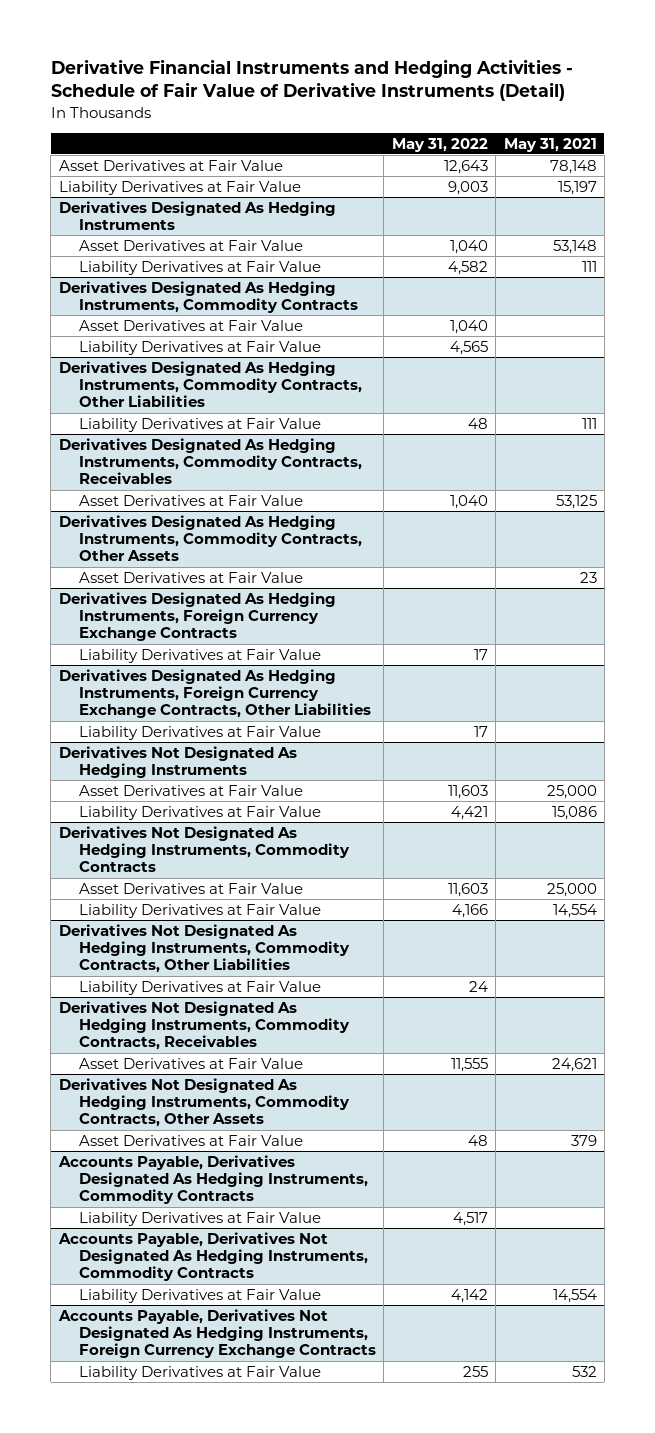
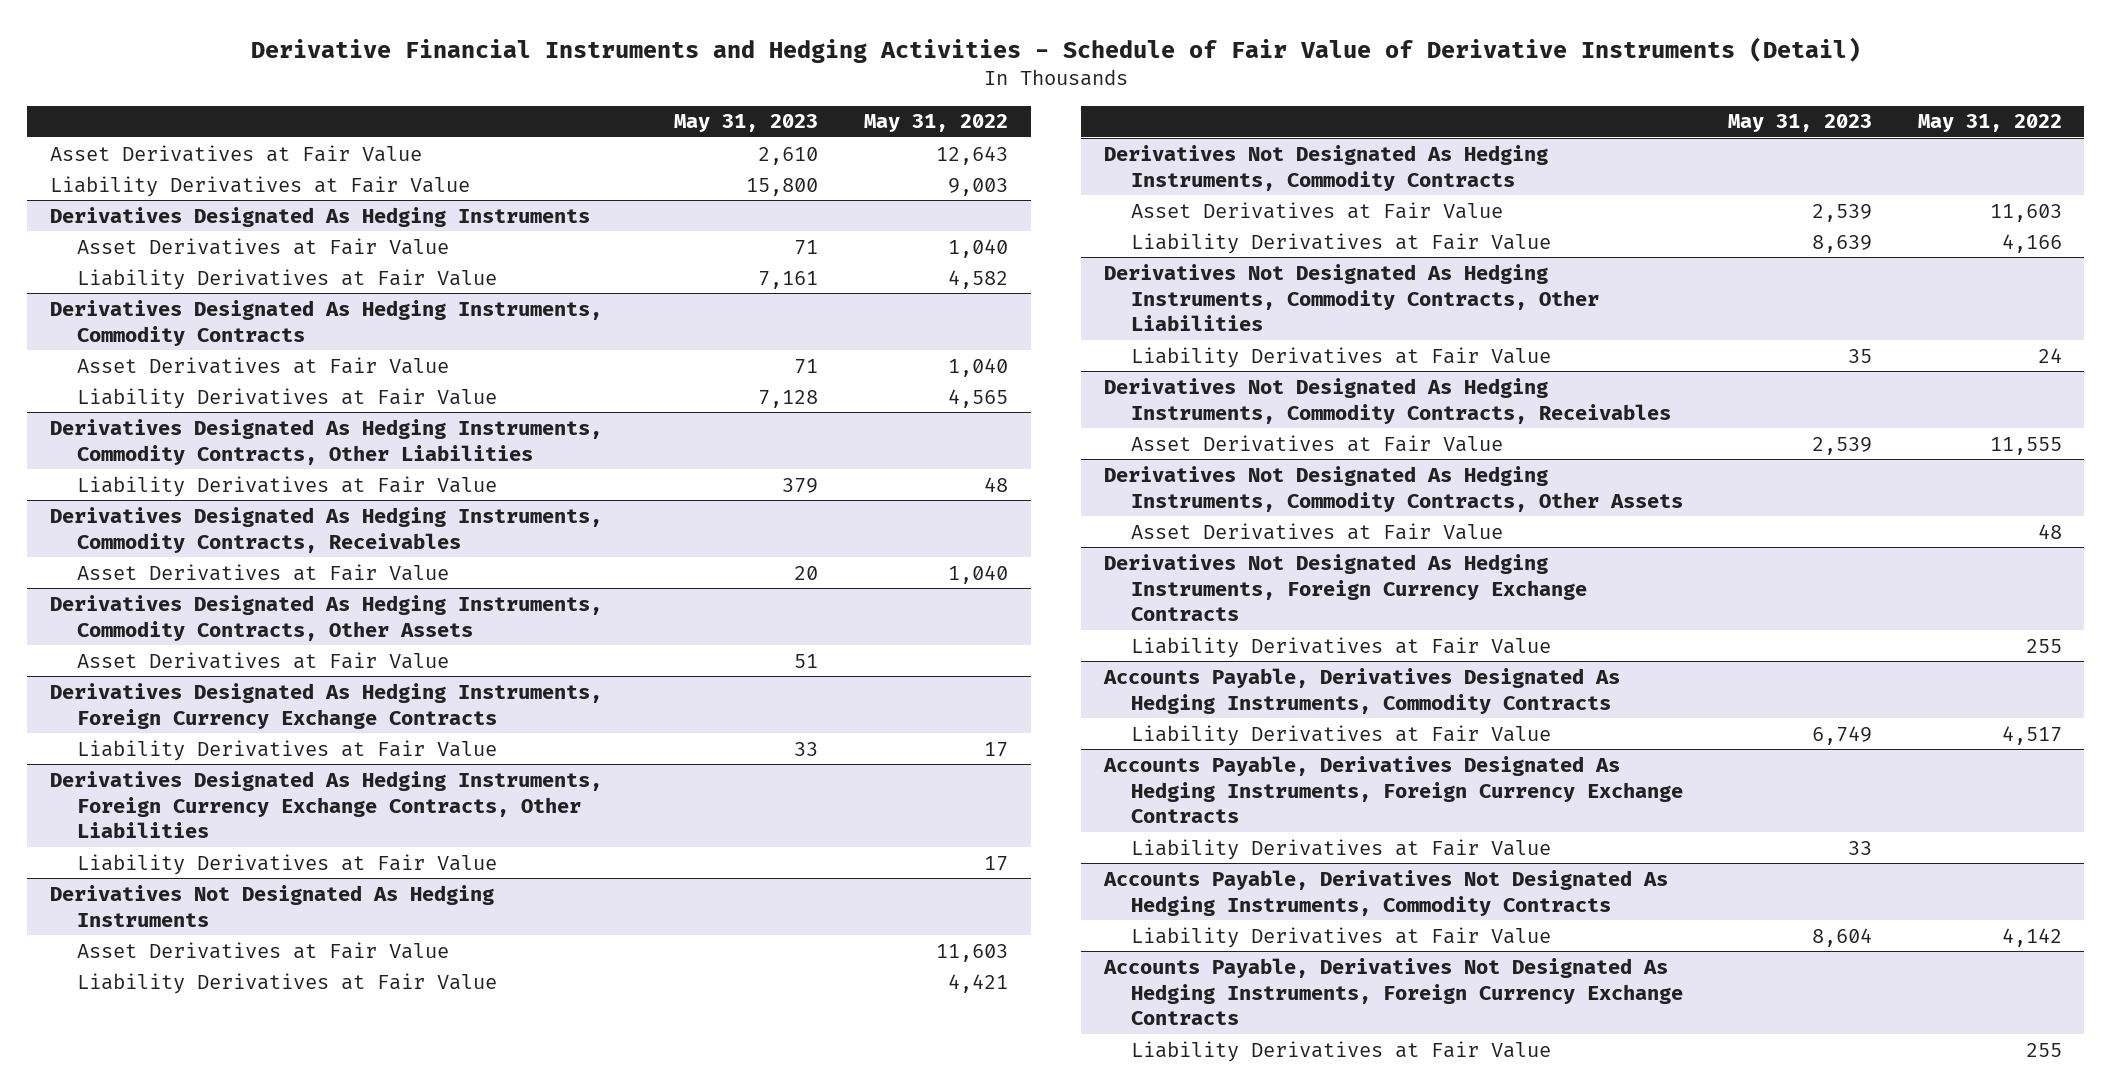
- | May 31, 2022 | May 31, 2021
+ | May 31, 2023 | May 31, 2022
+ Derivatives Not Designated As Hedging Instruments, Foreign Currency Exchange Contracts
+ Liability Derivatives at Fair Value | | 255
+ Accounts Payable, Derivatives Designated As Hedging Instruments, Foreign Currency Exchange Contracts
+ Liability Derivatives at Fair Value | 33 |

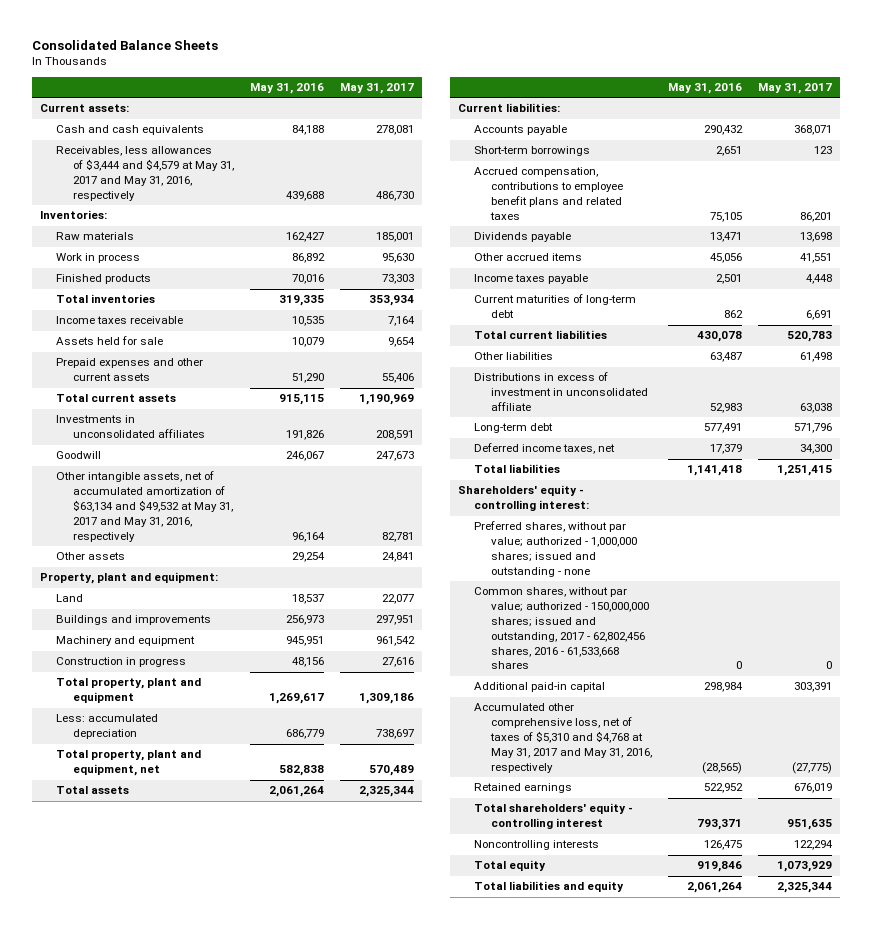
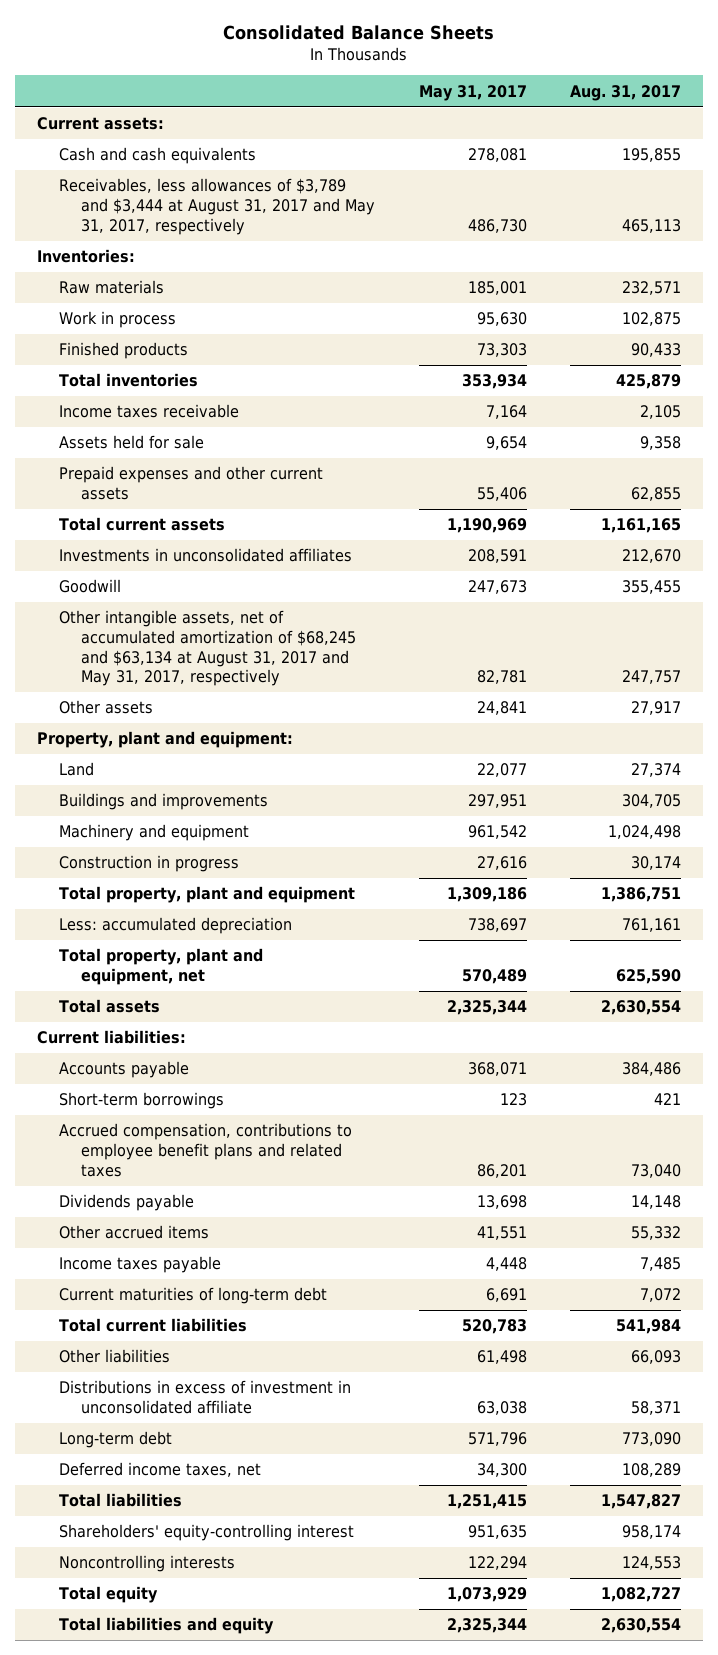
- | May 31, 2016 | May 31, 2017
+ | May 31, 2017 | Aug. 31, 2017
- Receivables, less allowances of $3,444 and $4,579 at May 31, 2017 and May 31, 2016, respectively | 439,688 | 486,730
+ Receivables, less allowances of $3,789 and $3,444 at August 31, 2017 and May 31, 2017, respectively | 486,730 | 465,113
- Other intangible assets, net of accumulated amortization of $63,134 and $49,532 at May 31, 2017 and May 31, 2016, respectively | 96,164 | 82,781
+ Other intangible assets, net of accumulated amortization of $68,245 and $63,134 at August 31, 2017 and May 31, 2017, respectively | 82,781 | 247,757
- Shareholders' equity - controlling interest:
- Preferred shares, without par value; authorized - 1,000,000 shares; issued and outstanding - none
- Common shares, without par value; authorized - 150,000,000 shares; issued and outstanding, 2017 - 62,802,456 shares, 2016 - 61,533,668 shares | 0 | 0
- Additional paid-in capital | 298,984 | 303,391
- Accumulated other comprehensive loss, net of taxes of $5,310 and $4,768 at May 31, 2017 and May 31, 2016, respectively | (28,565) | (27,775)
- Retained earnings | 522,952 | 676,019
- Total shareholders' equity - controlling interest | 793,371 | 951,635
+ Shareholders' equity-controlling interest | 951,635 | 958,174

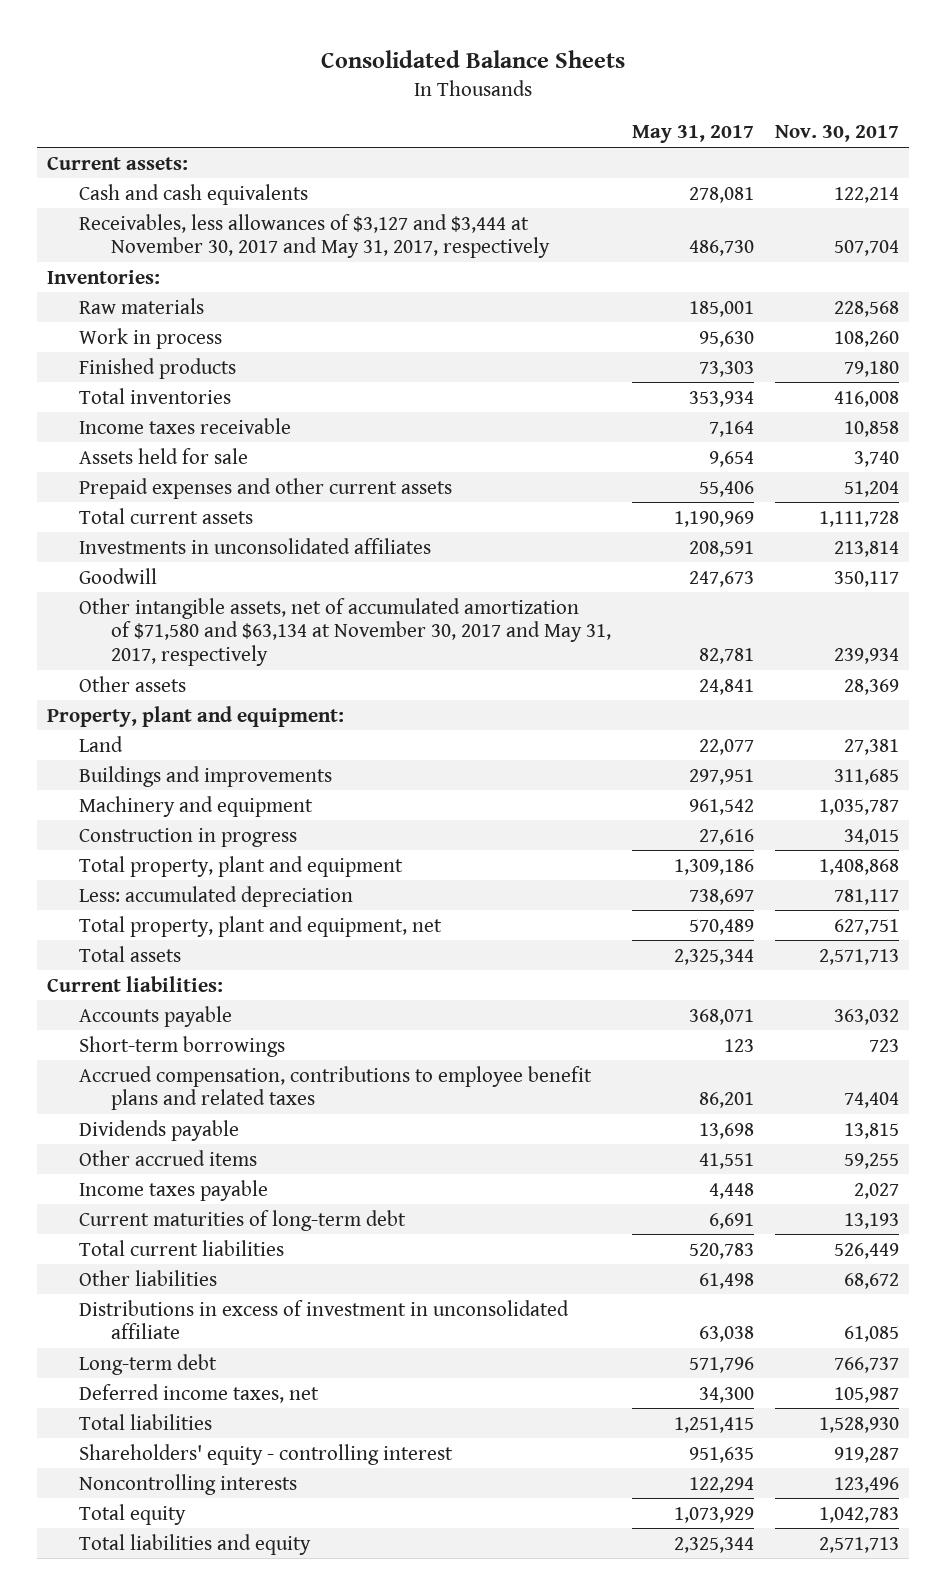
- | May 31, 2017 | Aug. 31, 2017
+ | May 31, 2017 | Nov. 30, 2017
- Receivables, less allowances of $3,789 and $3,444 at August 31, 2017 and May 31, 2017, respectively | 486,730 | 465,113
+ Receivables, less allowances of $3,127 and $3,444 at November 30, 2017 and May 31, 2017, respectively | 486,730 | 507,704
- Other intangible assets, net of accumulated amortization of $68,245 and $63,134 at August 31, 2017 and May 31, 2017, respectively | 82,781 | 247,757
+ Other intangible assets, net of accumulated amortization of $71,580 and $63,134 at November 30, 2017 and May 31, 2017, respectively | 82,781 | 239,934
- Shareholders' equity-controlling interest | 951,635 | 958,174
+ Shareholders' equity - controlling interest | 951,635 | 919,287

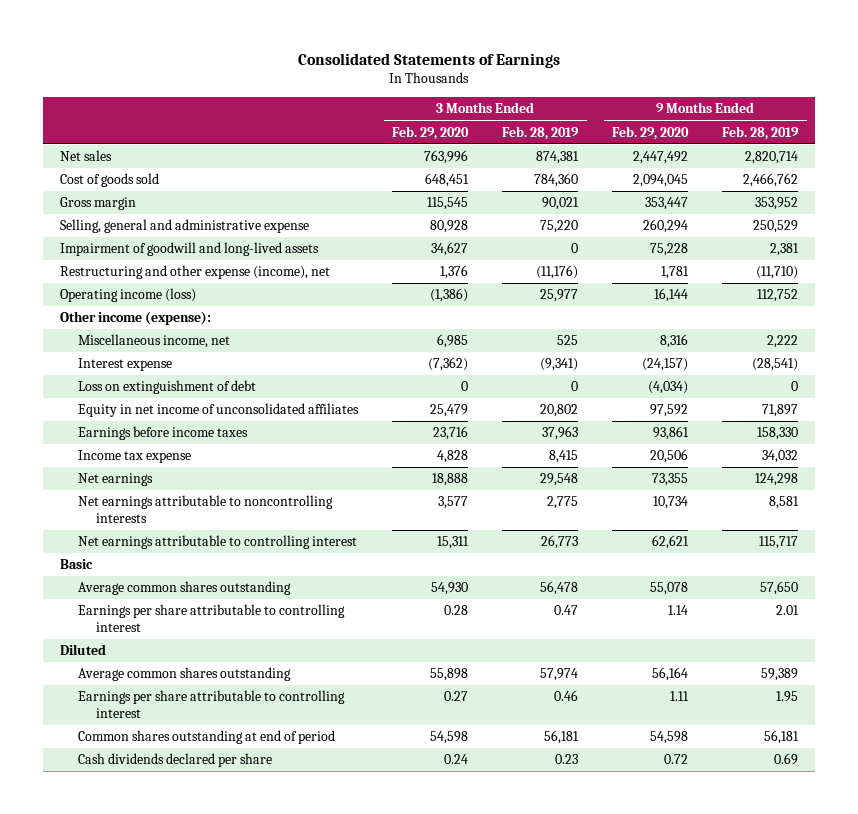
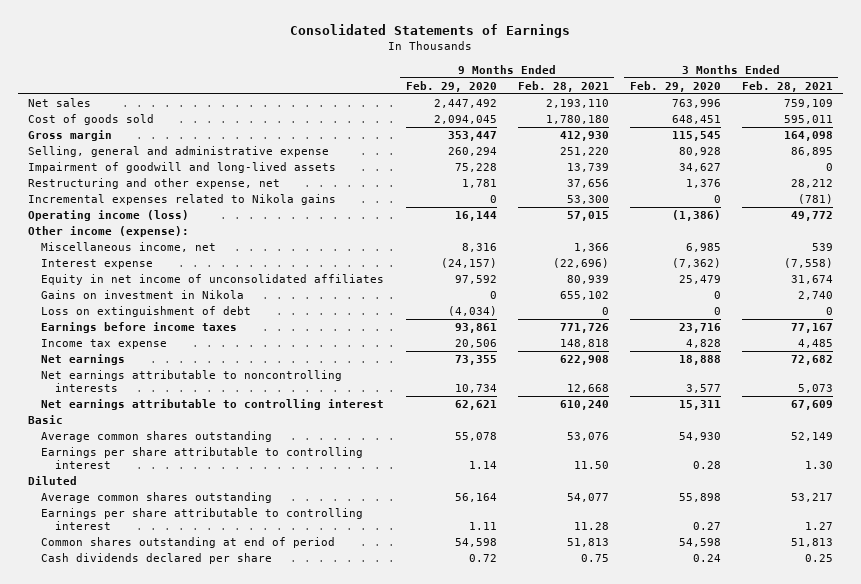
- | 3 Months Ended Feb. 29, 2020 | 3 Months Ended Feb. 28, 2019 | 9 Months Ended Feb. 29, 2020 | 9 Months Ended Feb. 28, 2019
+ | 9 Months Ended Feb. 29, 2020 | 9 Months Ended Feb. 28, 2021 | 3 Months Ended Feb. 29, 2020 | 3 Months Ended Feb. 28, 2021
- Restructuring and other expense (income), net | 1,376 | (11,176) | 1,781 | (11,710)
+ Restructuring and other expense, net | 1,781 | 37,656 | 1,376 | 28,212
+ Incremental expenses related to Nikola gains | 0 | 53,300 | 0 | (781)
+ Gains on investment in Nikola | 0 | 655,102 | 0 | 2,740
moved down: Loss on extinguishment of debt | (4,034) | 0 | 0 | 0

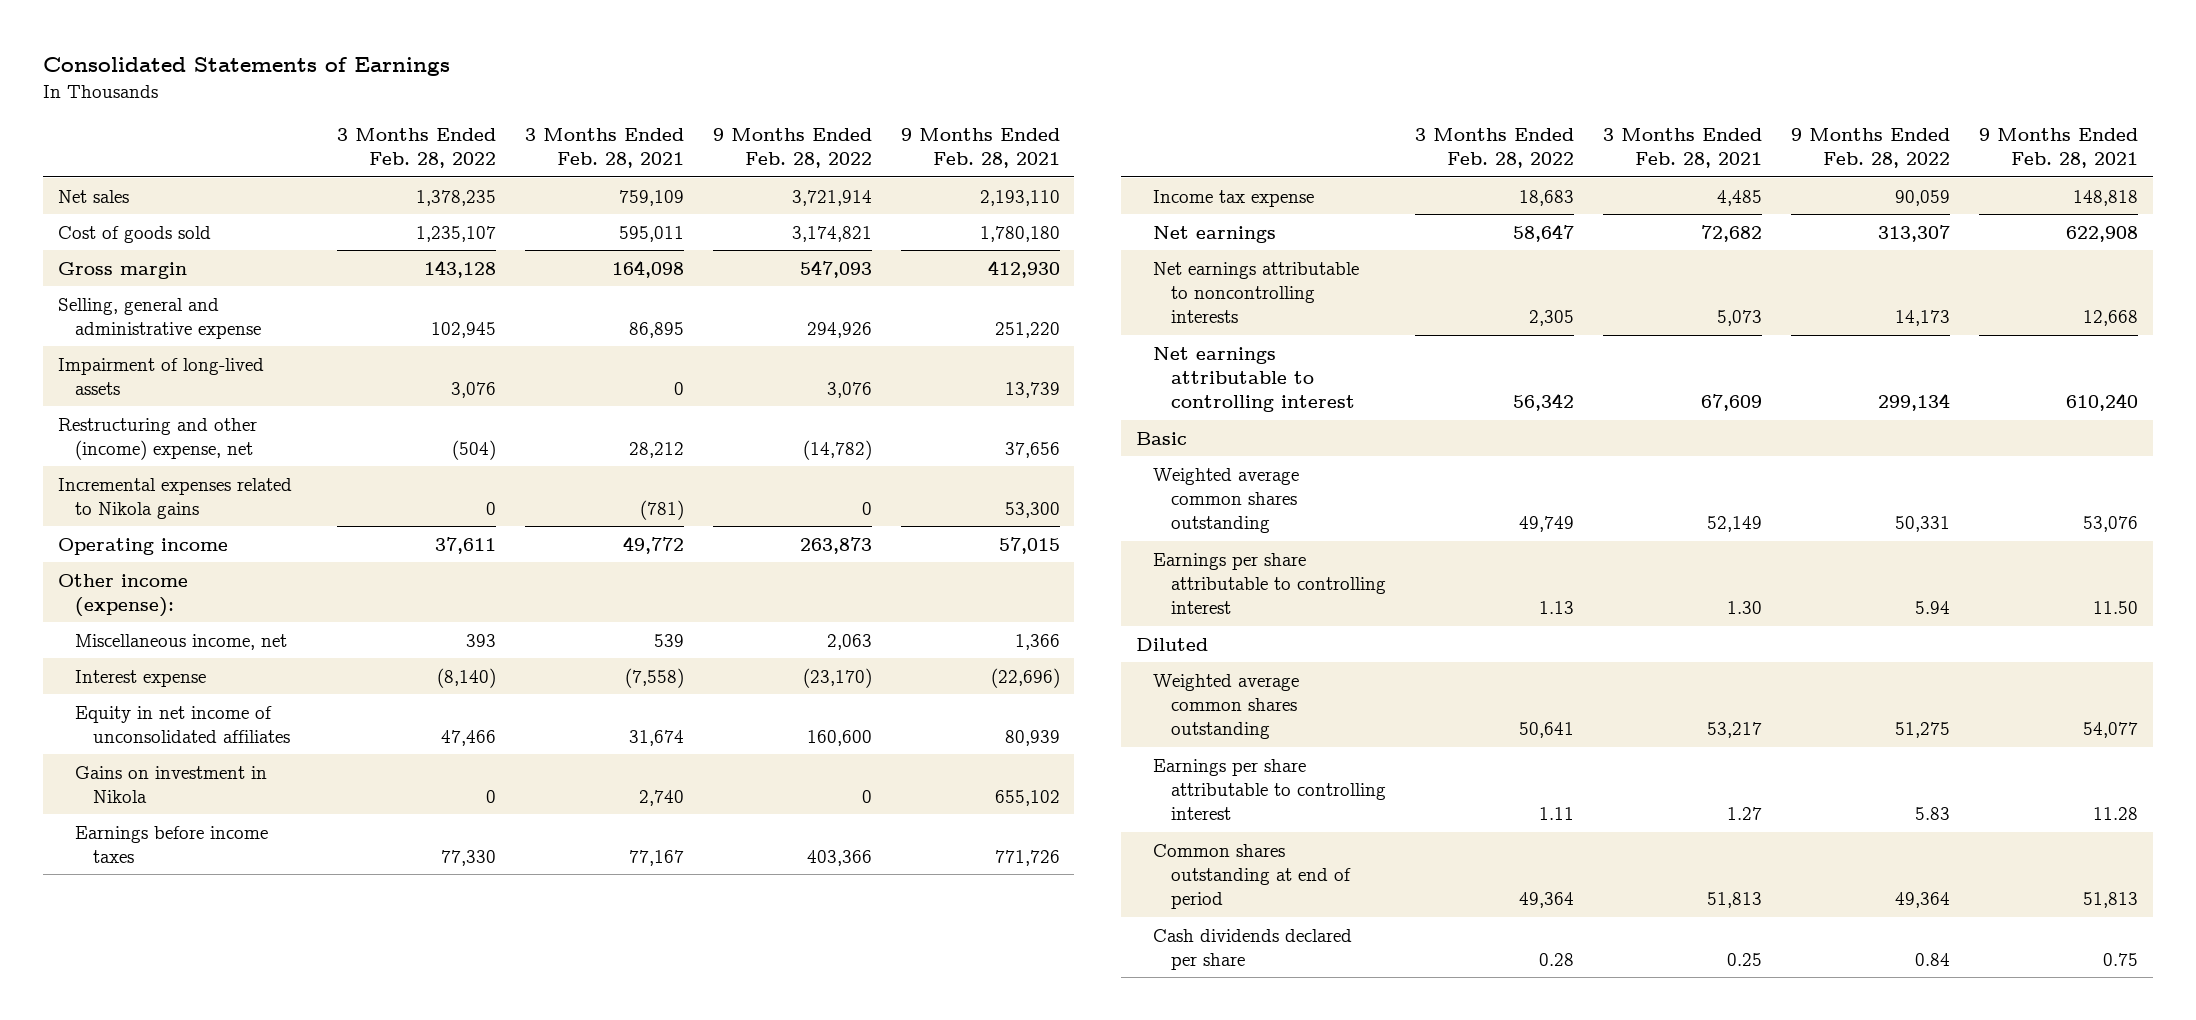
- | 9 Months Ended Feb. 29, 2020 | 9 Months Ended Feb. 28, 2021 | 3 Months Ended Feb. 29, 2020 | 3 Months Ended Feb. 28, 2021
+ | 3 Months Ended Feb. 28, 2022 | 3 Months Ended Feb. 28, 2021 | 9 Months Ended Feb. 28, 2022 | 9 Months Ended Feb. 28, 2021
- Impairment of goodwill and long-lived assets | 75,228 | 13,739 | 34,627 | 0
- Restructuring and other expense, net | 1,781 | 37,656 | 1,376 | 28,212
+ Impairment of long-lived assets | 3,076 | 0 | 3,076 | 13,739
+ Restructuring and other (income) expense, net | (504) | 28,212 | (14,782) | 37,656
- Operating income (loss) | 16,144 | 57,015 | (1,386) | 49,772
+ Operating income | 37,611 | 49,772 | 263,873 | 57,015
- Loss on extinguishment of debt | (4,034) | 0 | 0 | 0
- Average common shares outstanding | 55,078 | 53,076 | 54,930 | 52,149
+ Weighted average common shares outstanding | 49,749 | 52,149 | 50,331 | 53,076
- Average common shares outstanding | 56,164 | 54,077 | 55,898 | 53,217
+ Weighted average common shares outstanding | 50,641 | 53,217 | 51,275 | 54,077

